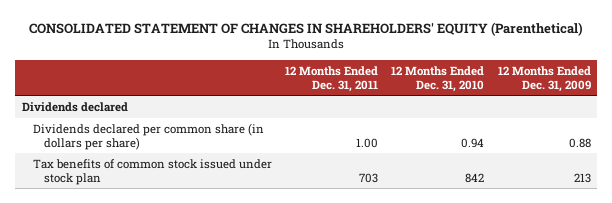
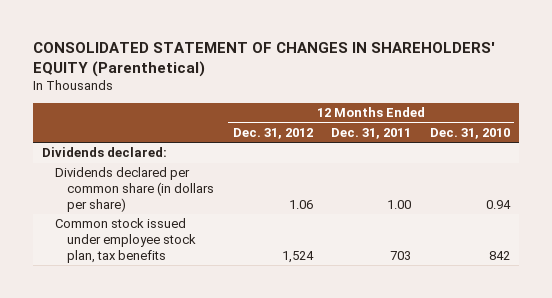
- | 12 Months Ended Dec. 31, 2011 | 12 Months Ended Dec. 31, 2010 | 12 Months Ended Dec. 31, 2009
+ | 12 Months Ended Dec. 31, 2012 | 12 Months Ended Dec. 31, 2011 | 12 Months Ended Dec. 31, 2010
- Dividends declared
+ Dividends declared:
- Tax benefits of common stock issued under stock plan | 703 | 842 | 213
+ Common stock issued under employee stock plan, tax benefits | 1,524 | 703 | 842

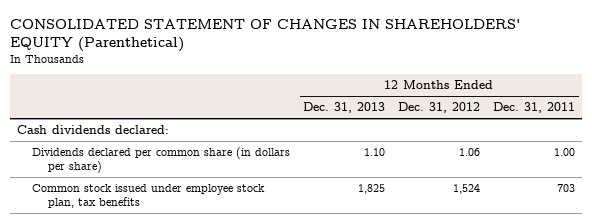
- | 12 Months Ended Dec. 31, 2012 | 12 Months Ended Dec. 31, 2011 | 12 Months Ended Dec. 31, 2010
+ | 12 Months Ended Dec. 31, 2013 | 12 Months Ended Dec. 31, 2012 | 12 Months Ended Dec. 31, 2011
- Dividends declared:
+ Cash dividends declared:

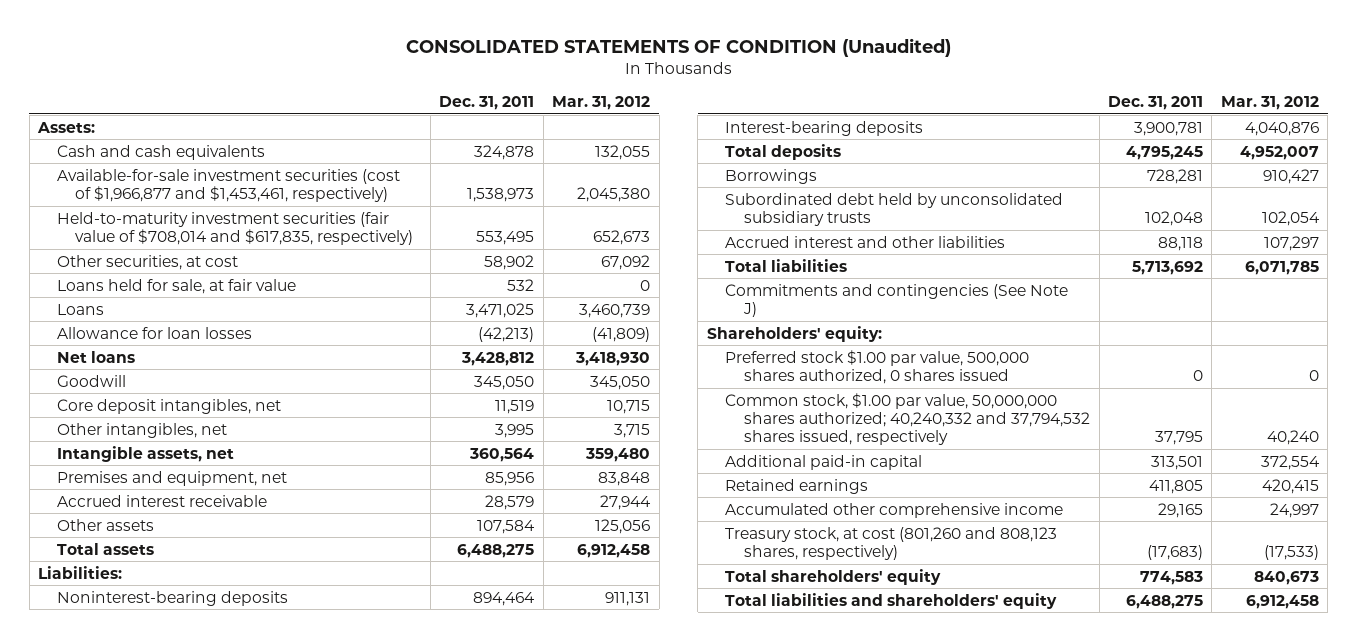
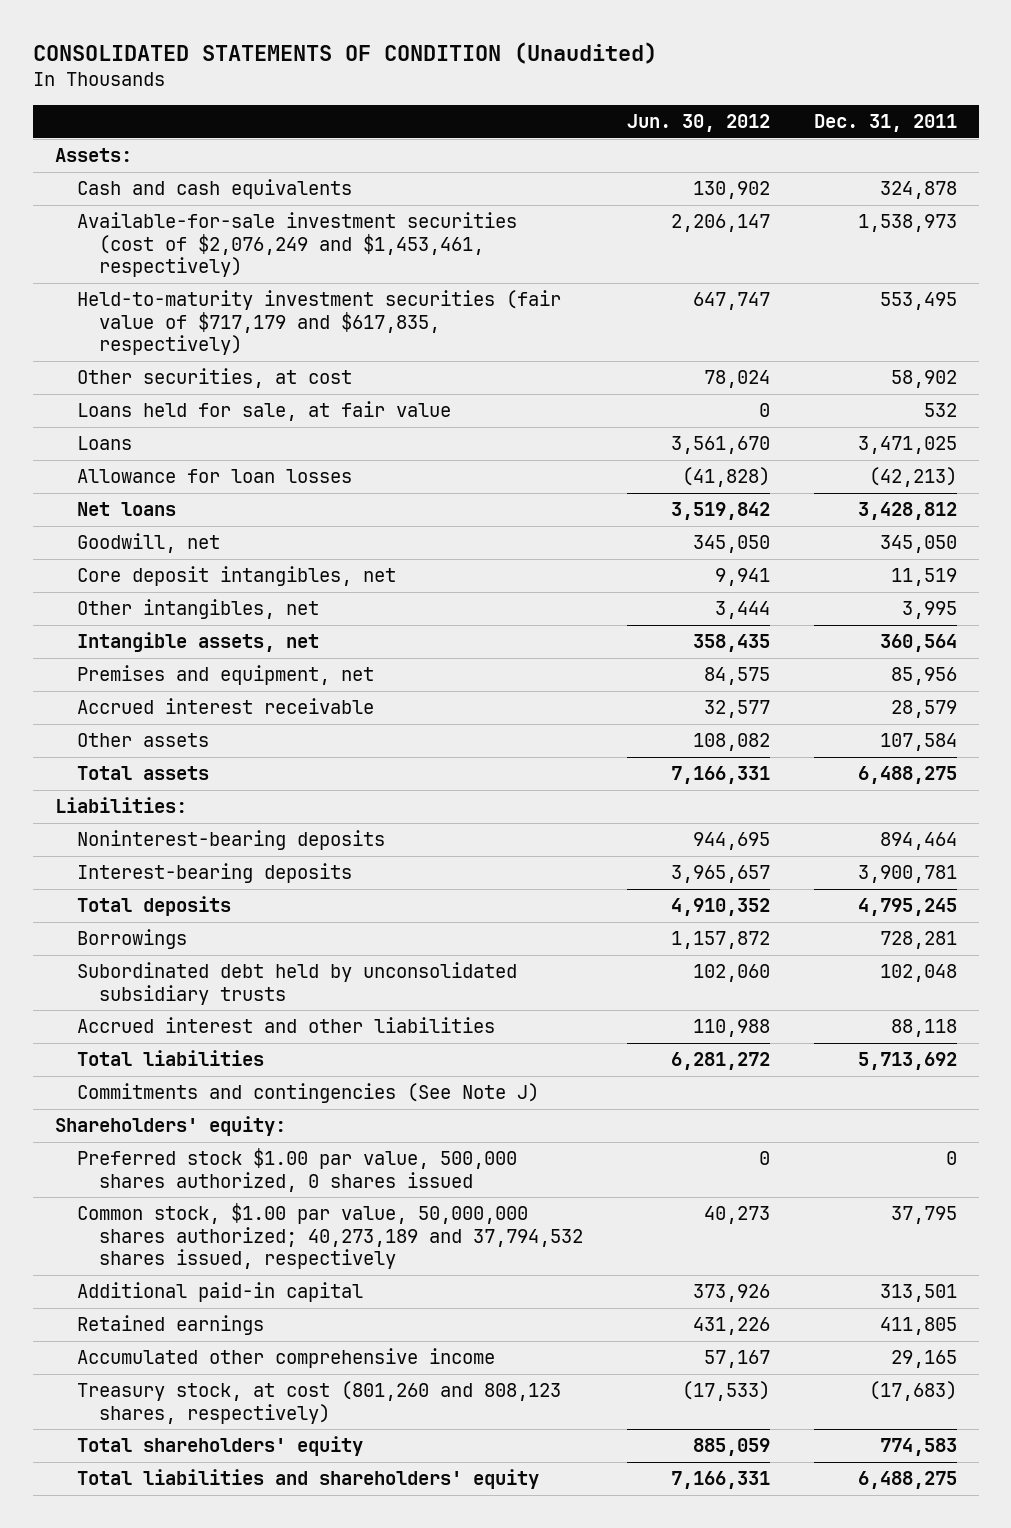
- | Dec. 31, 2011 | Mar. 31, 2012
+ | Jun. 30, 2012 | Dec. 31, 2011
- Available-for-sale investment securities (cost of $1,966,877 and $1,453,461, respectively) | 1,538,973 | 2,045,380
- Held-to-maturity investment securities (fair value of $708,014 and $617,835, respectively) | 553,495 | 652,673
+ Available-for-sale investment securities (cost of $2,076,249 and $1,453,461, respectively) | 2,206,147 | 1,538,973
+ Held-to-maturity investment securities (fair value of $717,179 and $617,835, respectively) | 647,747 | 553,495
- Goodwill | 345,050 | 345,050
+ Goodwill, net | 345,050 | 345,050
- Common stock, $1.00 par value, 50,000,000 shares authorized; 40,240,332 and 37,794,532 shares issued, respectively | 37,795 | 40,240
+ Common stock, $1.00 par value, 50,000,000 shares authorized; 40,273,189 and 37,794,532 shares issued, respectively | 40,273 | 37,795

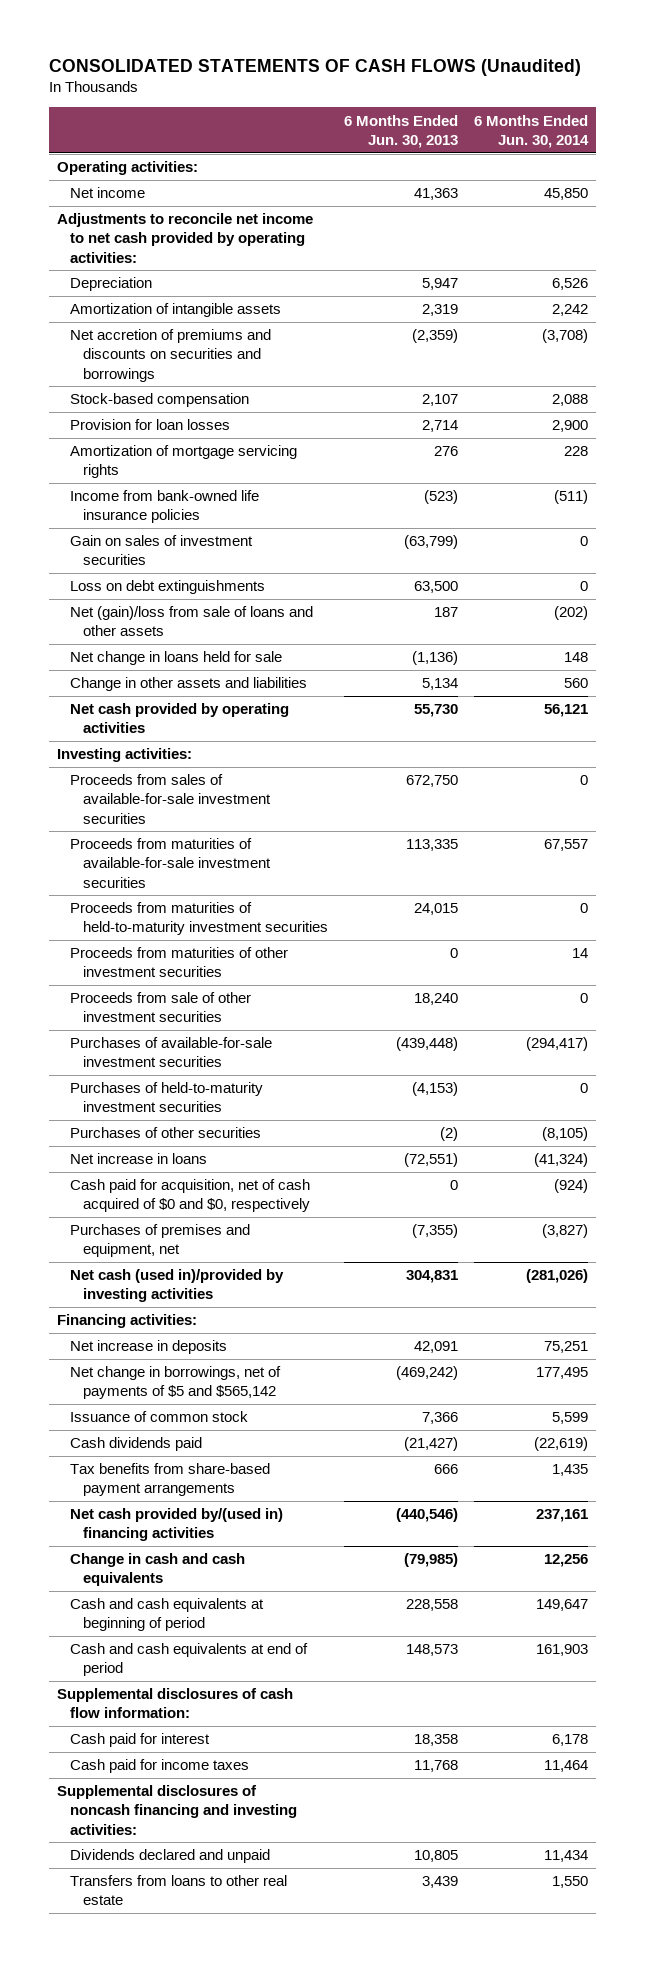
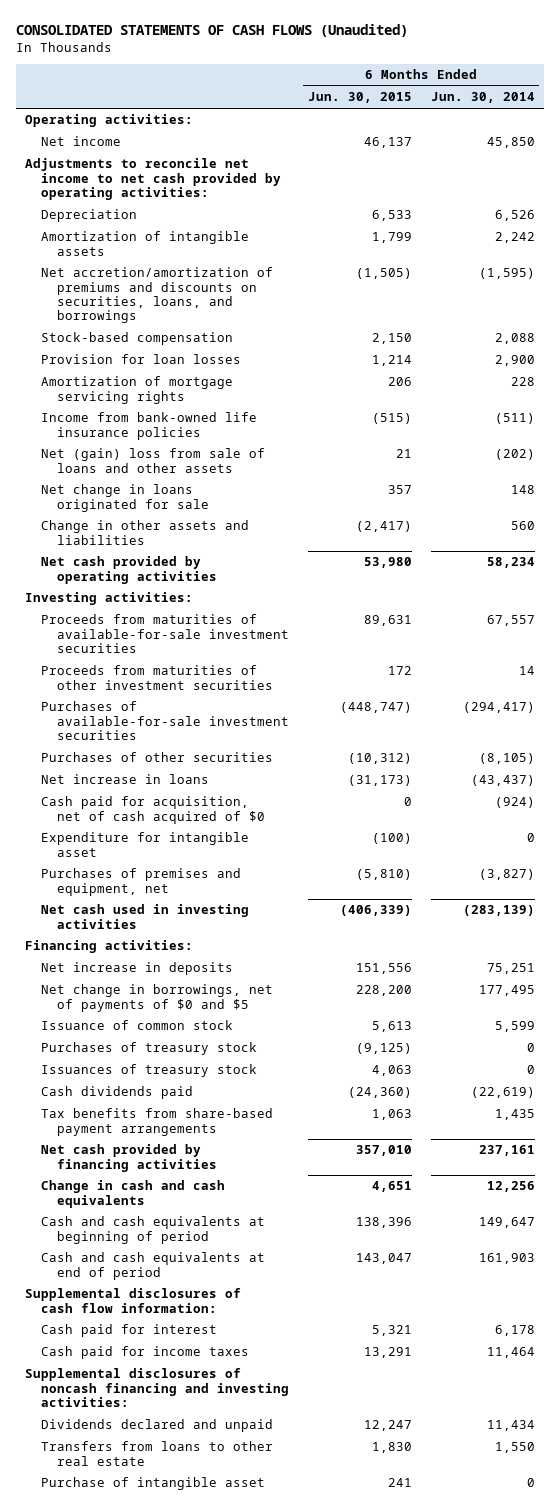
- | 6 Months Ended Jun. 30, 2013 | 6 Months Ended Jun. 30, 2014
+ | 6 Months Ended Jun. 30, 2015 | 6 Months Ended Jun. 30, 2014
- Net accretion of premiums and discounts on securities and borrowings | (2,359) | (3,708)
+ Net accretion/amortization of premiums and discounts on securities, loans, and borrowings | (1,505) | (1,595)
- Gain on sales of investment securities | (63,799) | 0
- Loss on debt extinguishments | 63,500 | 0
- Net (gain)/loss from sale of loans and other assets | 187 | (202)
- Net change in loans held for sale | (1,136) | 148
+ Net (gain) loss from sale of loans and other assets | 21 | (202)
+ Net change in loans originated for sale | 357 | 148
- Net cash provided by operating activities | 55,730 | 56,121
+ Net cash provided by operating activities | 53,980 | 58,234
- Proceeds from sales of available-for-sale investment securities | 672,750 | 0
- Proceeds from maturities of held-to-maturity investment securities | 24,015 | 0
- Proceeds from sale of other investment securities | 18,240 | 0
- Purchases of held-to-maturity investment securities | (4,153) | 0
- Net increase in loans | (72,551) | (41,324)
- Cash paid for acquisition, net of cash acquired of $0 and $0, respectively | 0 | (924)
+ Net increase in loans | (31,173) | (43,437)
+ Cash paid for acquisition, net of cash acquired of $0 | 0 | (924)
+ Expenditure for intangible asset | (100) | 0
- Net cash (used in)/provided by investing activities | 304,831 | (281,026)
+ Net cash used in investing activities | (406,339) | (283,139)
- Net change in borrowings, net of payments of $5 and $565,142 | (469,242) | 177,495
+ Net change in borrowings, net of payments of $0 and $5 | 228,200 | 177,495
+ Purchases of treasury stock | (9,125) | 0
+ Issuances of treasury stock | 4,063 | 0
- Net cash provided by/(used in) financing activities | (440,546) | 237,161
+ Net cash provided by financing activities | 357,010 | 237,161
+ Purchase of intangible asset | 241 | 0

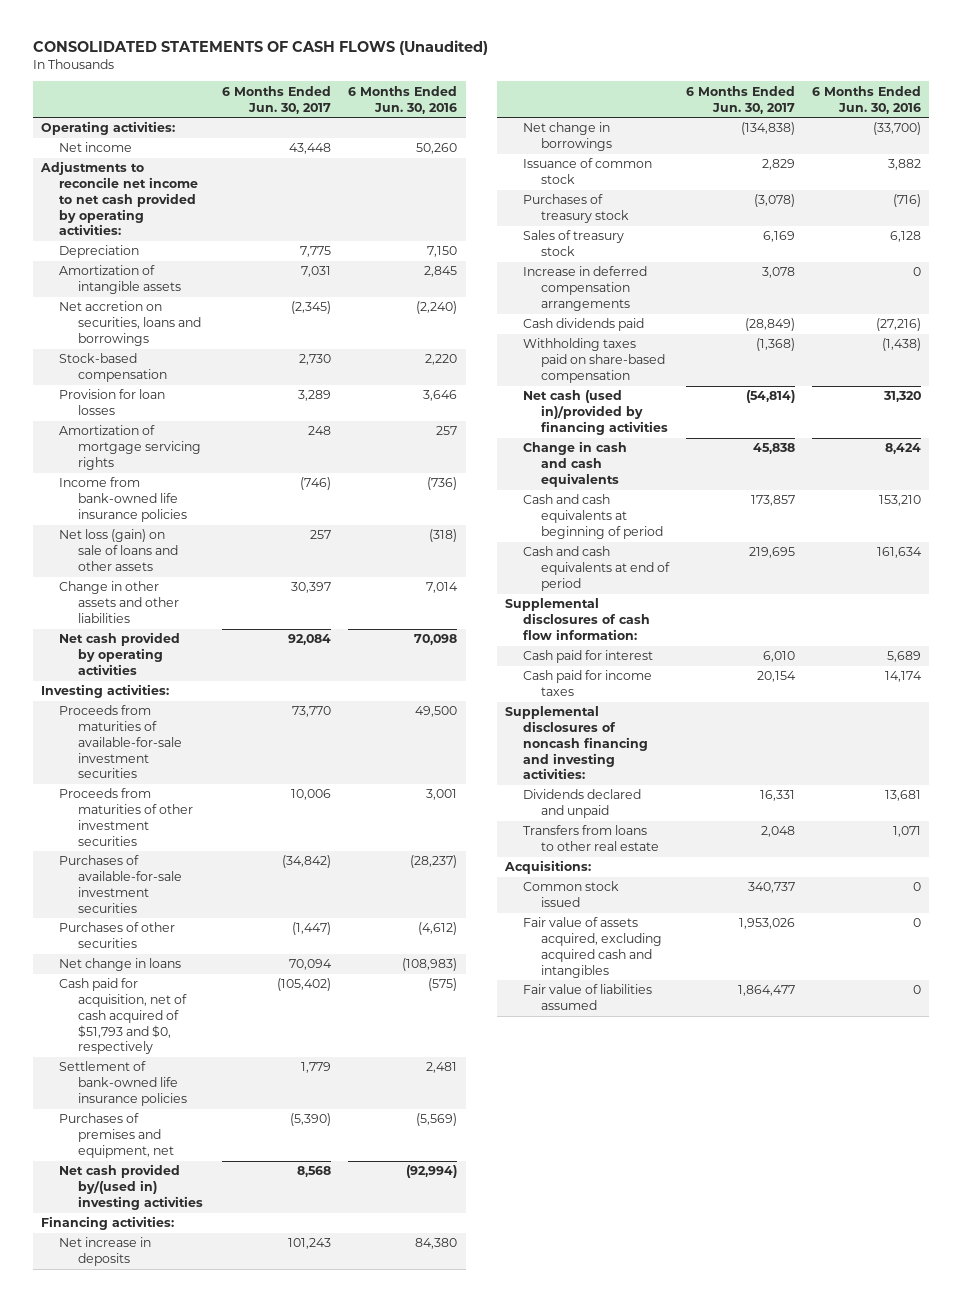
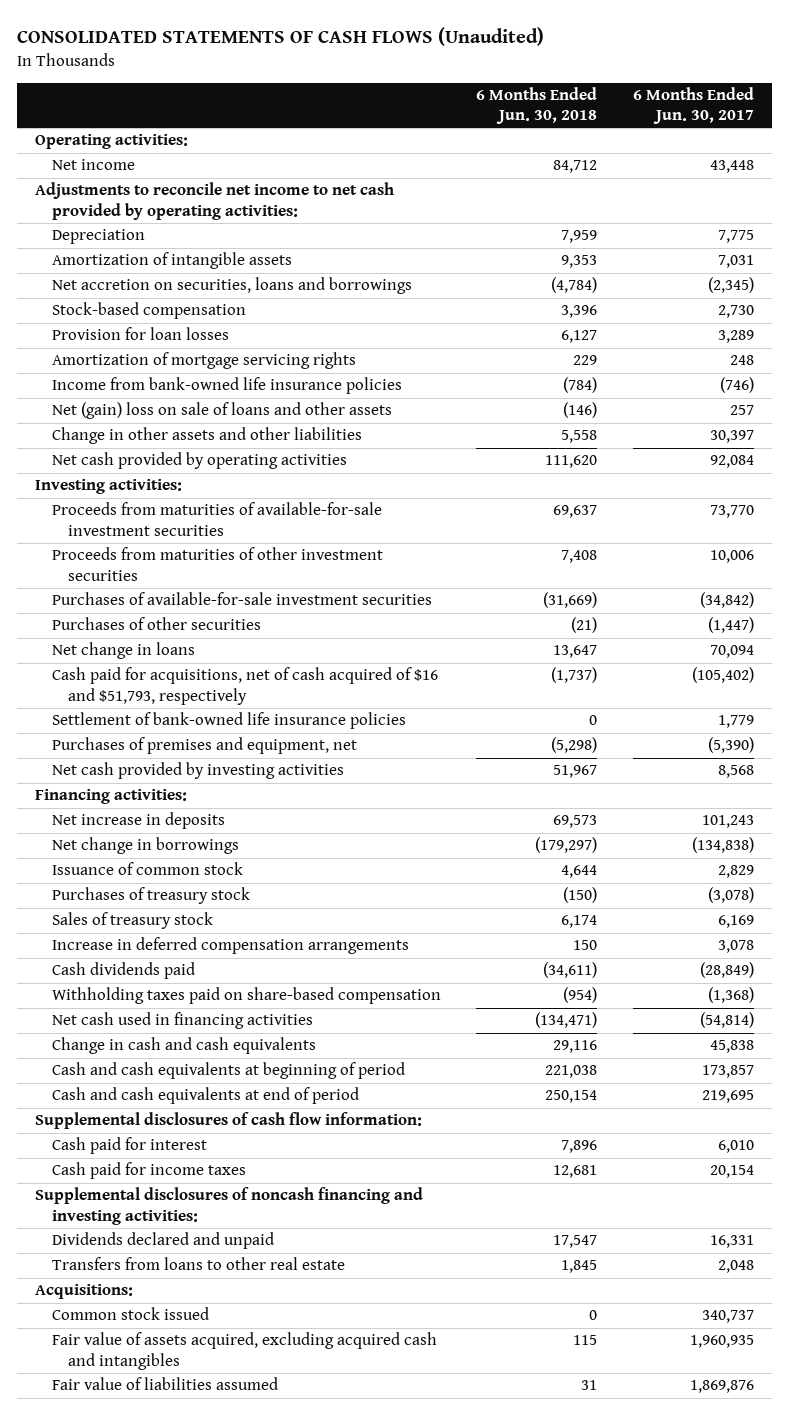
- | 6 Months Ended Jun. 30, 2017 | 6 Months Ended Jun. 30, 2016
+ | 6 Months Ended Jun. 30, 2018 | 6 Months Ended Jun. 30, 2017
- Net loss (gain) on sale of loans and other assets | 257 | (318)
+ Net (gain) loss on sale of loans and other assets | (146) | 257
- Cash paid for acquisition, net of cash acquired of $51,793 and $0, respectively | (105,402) | (575)
+ Cash paid for acquisitions, net of cash acquired of $16 and $51,793, respectively | (1,737) | (105,402)
- Net cash provided by/(used in) investing activities | 8,568 | (92,994)
+ Net cash provided by investing activities | 51,967 | 8,568
- Net cash (used in)/provided by financing activities | (54,814) | 31,320
+ Net cash used in financing activities | (134,471) | (54,814)
- Fair value of assets acquired, excluding acquired cash and intangibles | 1,953,026 | 0
- Fair value of liabilities assumed | 1,864,477 | 0
+ Fair value of assets acquired, excluding acquired cash and intangibles | 115 | 1,960,935
+ Fair value of liabilities assumed | 31 | 1,869,876

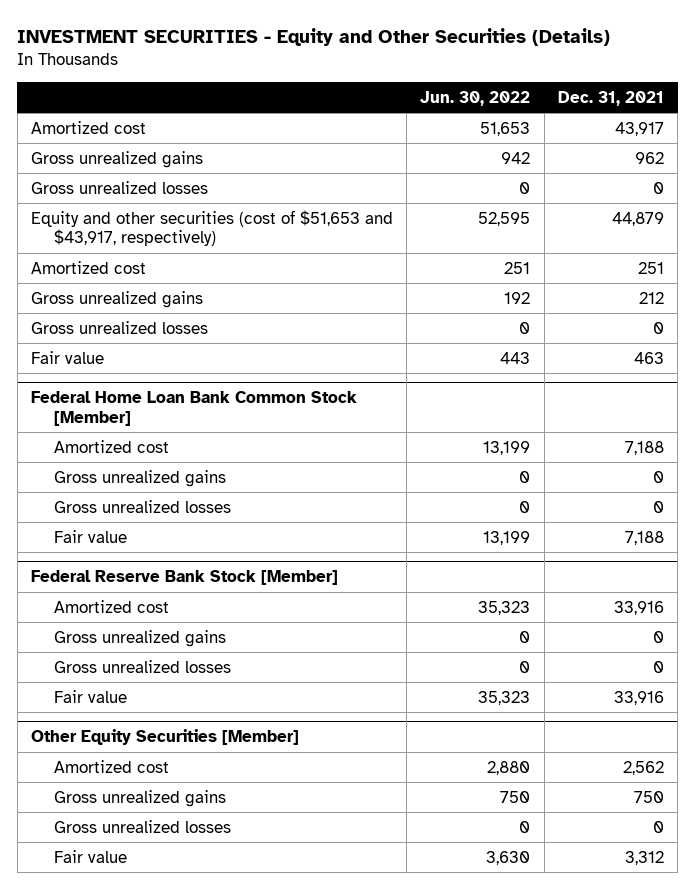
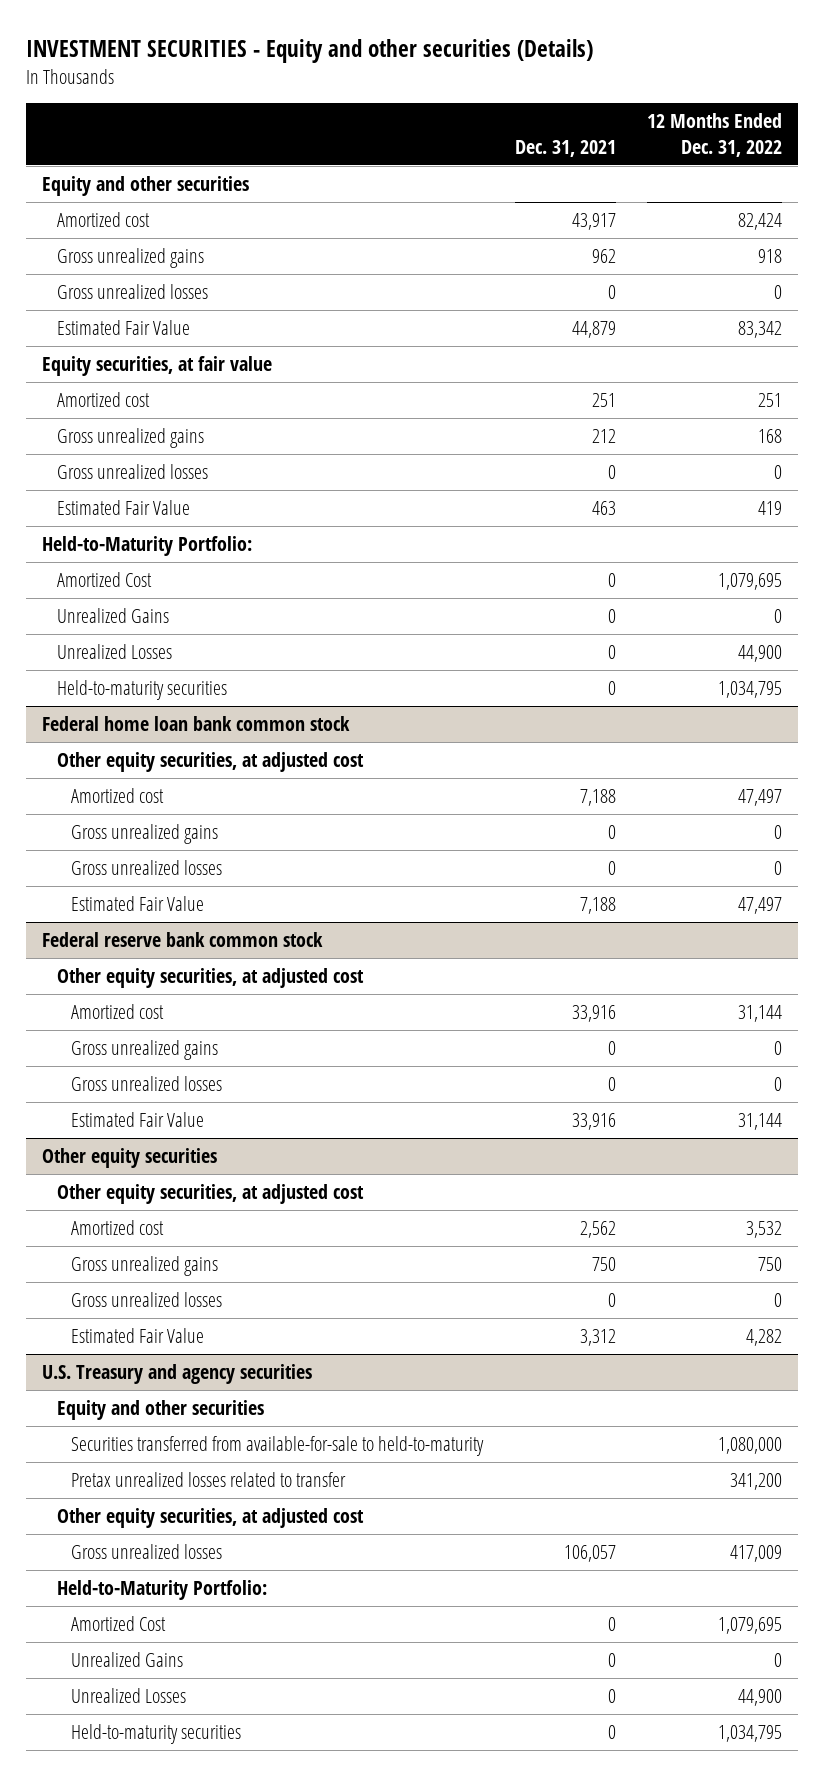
- INVESTMENT SECURITIES - Equity and Other Securities (Details)
+ INVESTMENT SECURITIES - Equity and other securities (Details)
- | Jun. 30, 2022 | Dec. 31, 2021
+ | Dec. 31, 2021 | 12 Months Ended Dec. 31, 2022
+ Equity and other securities
- Equity and other securities (cost of $51,653 and $43,917, respectively) | 52,595 | 44,879
+ Estimated Fair Value | 44,879 | 83,342
+ Equity securities, at fair value
- Fair value | 443 | 463
- Federal Home Loan Bank Common Stock [Member]
+ Estimated Fair Value | 463 | 419
+ Held-to-Maturity Portfolio:
+ Amortized Cost | 0 | 1,079,695
+ Unrealized Gains | 0 | 0
+ Unrealized Losses | 0 | 44,900
+ Held-to-maturity securities | 0 | 1,034,795
+ Federal home loan bank common stock
+ Other equity securities, at adjusted cost
- Fair value | 13,199 | 7,188
- Federal Reserve Bank Stock [Member]
+ Estimated Fair Value | 7,188 | 47,497
+ Federal reserve bank common stock
+ Other equity securities, at adjusted cost
- Fair value | 35,323 | 33,916
- Other Equity Securities [Member]
+ Estimated Fair Value | 33,916 | 31,144
+ Other equity securities
+ Other equity securities, at adjusted cost
- Fair value | 3,630 | 3,312
+ Estimated Fair Value | 3,312 | 4,282
+ U.S. Treasury and agency securities
+ Equity and other securities
+ Securities transferred from available-for-sale to held-to-maturity | | 1,080,000
+ Pretax unrealized losses related to transfer | | 341,200
+ Other equity securities, at adjusted cost
+ Gross unrealized losses | 106,057 | 417,009
+ Held-to-Maturity Portfolio:
+ Amortized Cost | 0 | 1,079,695
+ Unrealized Gains | 0 | 0
+ Unrealized Losses | 0 | 44,900
+ Held-to-maturity securities | 0 | 1,034,795

